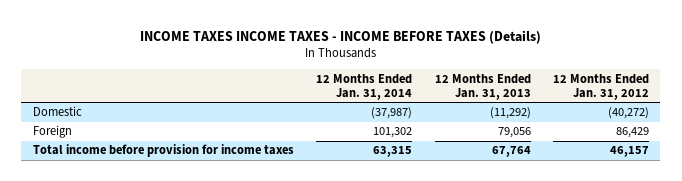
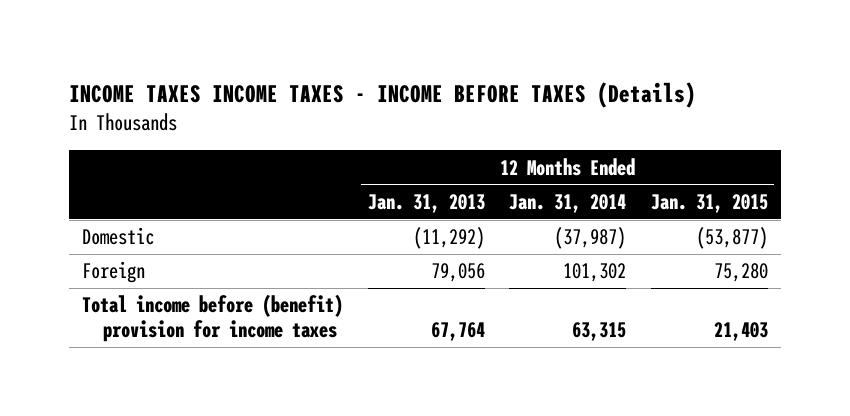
- | 12 Months Ended Jan. 31, 2014 | 12 Months Ended Jan. 31, 2013 | 12 Months Ended Jan. 31, 2012
+ | 12 Months Ended Jan. 31, 2013 | 12 Months Ended Jan. 31, 2014 | 12 Months Ended Jan. 31, 2015
- Total income before provision for income taxes | 63,315 | 67,764 | 46,157
+ Total income before (benefit) provision for income taxes | 67,764 | 63,315 | 21,403

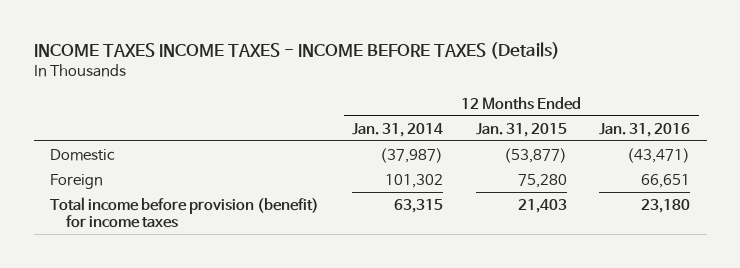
- | 12 Months Ended Jan. 31, 2013 | 12 Months Ended Jan. 31, 2014 | 12 Months Ended Jan. 31, 2015
+ | 12 Months Ended Jan. 31, 2014 | 12 Months Ended Jan. 31, 2015 | 12 Months Ended Jan. 31, 2016
- Total income before (benefit) provision for income taxes | 67,764 | 63,315 | 21,403
+ Total income before provision (benefit) for income taxes | 63,315 | 21,403 | 23,180

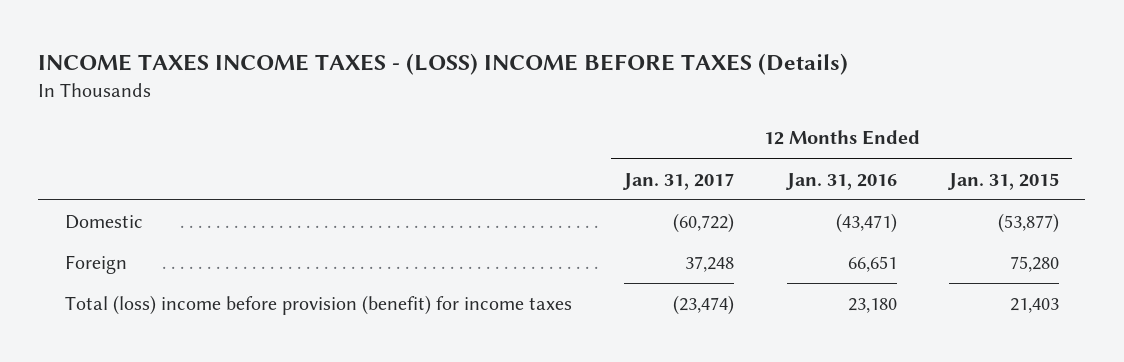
- INCOME TAXES INCOME TAXES - INCOME BEFORE TAXES (Details)
+ INCOME TAXES INCOME TAXES - (LOSS) INCOME BEFORE TAXES (Details)
- | 12 Months Ended Jan. 31, 2014 | 12 Months Ended Jan. 31, 2015 | 12 Months Ended Jan. 31, 2016
+ | 12 Months Ended Jan. 31, 2017 | 12 Months Ended Jan. 31, 2016 | 12 Months Ended Jan. 31, 2015
- Total income before provision (benefit) for income taxes | 63,315 | 21,403 | 23,180
+ Total (loss) income before provision (benefit) for income taxes | (23,474) | 23,180 | 21,403

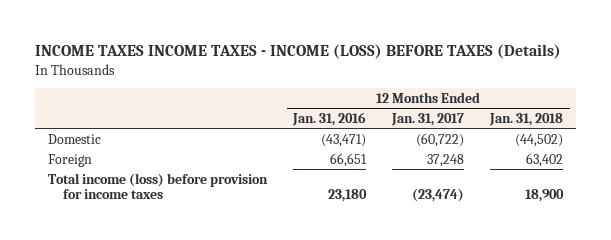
- INCOME TAXES INCOME TAXES - (LOSS) INCOME BEFORE TAXES (Details)
+ INCOME TAXES INCOME TAXES - INCOME (LOSS) BEFORE TAXES (Details)
- | 12 Months Ended Jan. 31, 2017 | 12 Months Ended Jan. 31, 2016 | 12 Months Ended Jan. 31, 2015
+ | 12 Months Ended Jan. 31, 2016 | 12 Months Ended Jan. 31, 2017 | 12 Months Ended Jan. 31, 2018
- Total (loss) income before provision (benefit) for income taxes | (23,474) | 23,180 | 21,403
+ Total income (loss) before provision for income taxes | 23,180 | (23,474) | 18,900

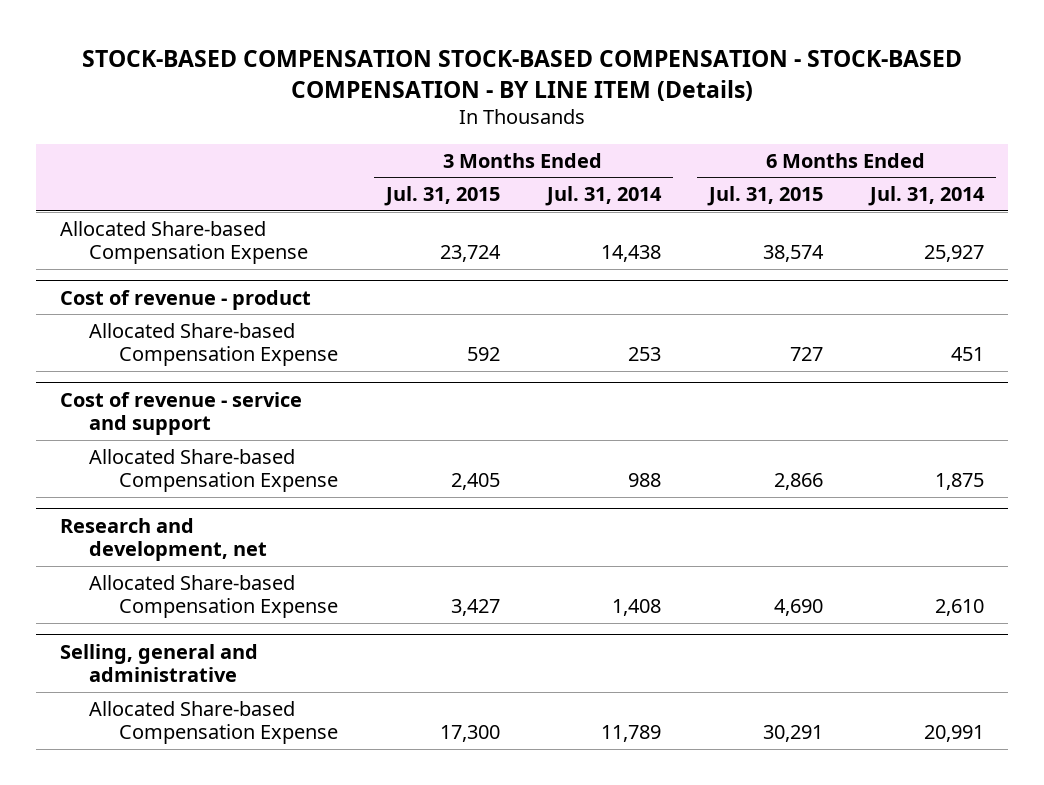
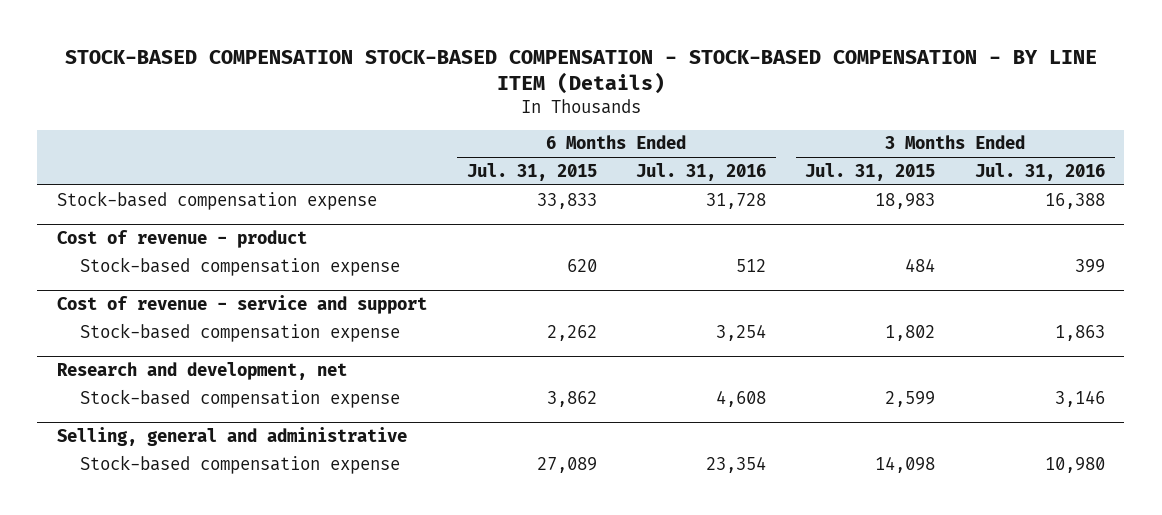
- | 3 Months Ended Jul. 31, 2015 | 3 Months Ended Jul. 31, 2014 | 6 Months Ended Jul. 31, 2015 | 6 Months Ended Jul. 31, 2014
+ | 6 Months Ended Jul. 31, 2015 | 6 Months Ended Jul. 31, 2016 | 3 Months Ended Jul. 31, 2015 | 3 Months Ended Jul. 31, 2016
- Allocated Share-based Compensation Expense | 23,724 | 14,438 | 38,574 | 25,927
+ Stock-based compensation expense | 33,833 | 31,728 | 18,983 | 16,388
@ Cost of revenue - product
- Allocated Share-based Compensation Expense | 592 | 253 | 727 | 451
+ Stock-based compensation expense | 620 | 512 | 484 | 399
@ Cost of revenue - service and support
- Allocated Share-based Compensation Expense | 2,405 | 988 | 2,866 | 1,875
+ Stock-based compensation expense | 2,262 | 3,254 | 1,802 | 1,863
@ Research and development, net
- Allocated Share-based Compensation Expense | 3,427 | 1,408 | 4,690 | 2,610
+ Stock-based compensation expense | 3,862 | 4,608 | 2,599 | 3,146
@ Selling, general and administrative
- Allocated Share-based Compensation Expense | 17,300 | 11,789 | 30,291 | 20,991
+ Stock-based compensation expense | 27,089 | 23,354 | 14,098 | 10,980

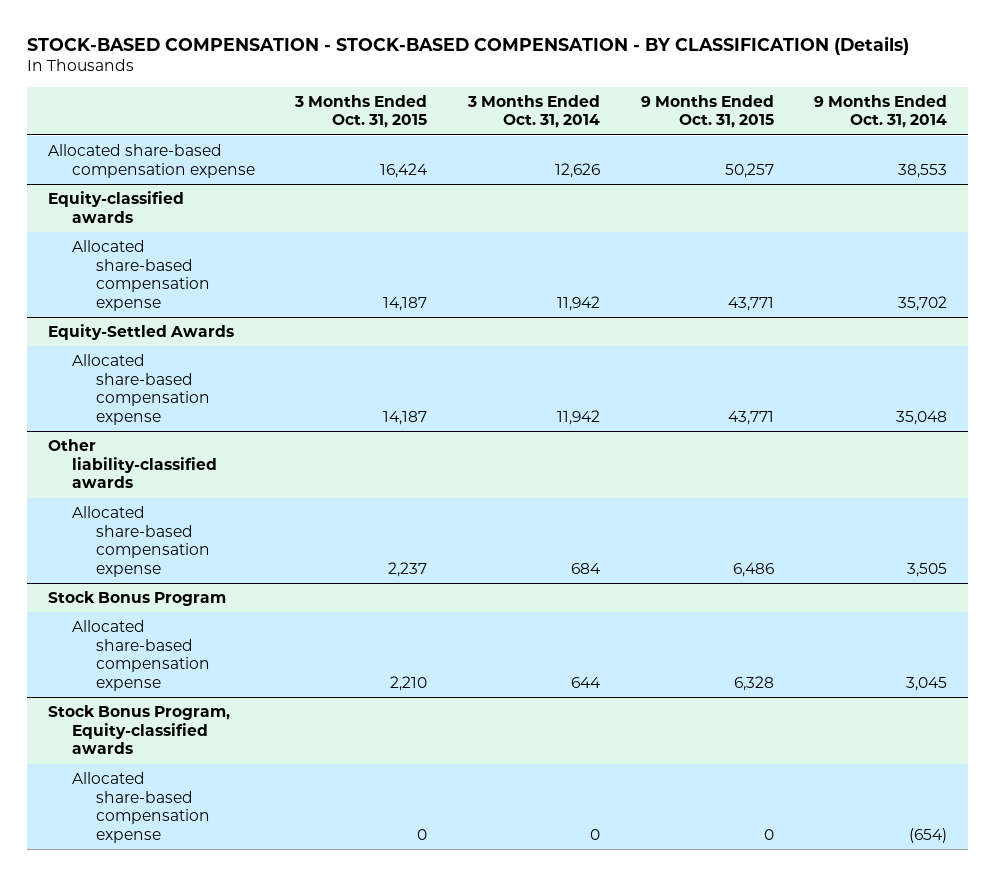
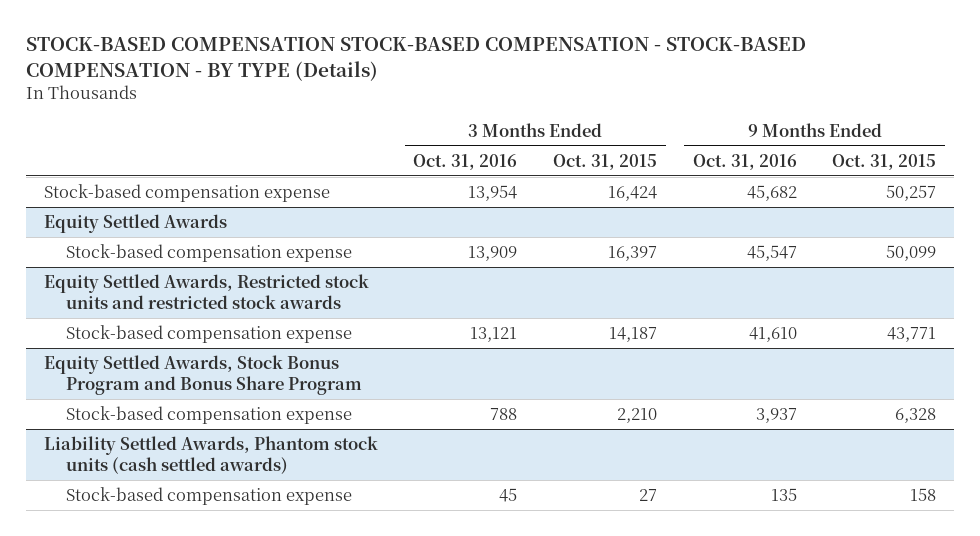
- STOCK-BASED COMPENSATION - STOCK-BASED COMPENSATION - BY CLASSIFICATION (Details)
+ STOCK-BASED COMPENSATION STOCK-BASED COMPENSATION - STOCK-BASED COMPENSATION - BY TYPE (Details)
- | 3 Months Ended Oct. 31, 2015 | 3 Months Ended Oct. 31, 2014 | 9 Months Ended Oct. 31, 2015 | 9 Months Ended Oct. 31, 2014
+ | 3 Months Ended Oct. 31, 2016 | 3 Months Ended Oct. 31, 2015 | 9 Months Ended Oct. 31, 2016 | 9 Months Ended Oct. 31, 2015
- Allocated share-based compensation expense | 16,424 | 12,626 | 50,257 | 38,553
- Equity-classified awards
- Allocated share-based compensation expense | 14,187 | 11,942 | 43,771 | 35,702
- Equity-Settled Awards
- Allocated share-based compensation expense | 14,187 | 11,942 | 43,771 | 35,048
- Other liability-classified awards
- Allocated share-based compensation expense | 2,237 | 684 | 6,486 | 3,505
- Stock Bonus Program
- Allocated share-based compensation expense | 2,210 | 644 | 6,328 | 3,045
- Stock Bonus Program, Equity-classified awards
- Allocated share-based compensation expense | 0 | 0 | 0 | (654)
+ Stock-based compensation expense | 13,954 | 16,424 | 45,682 | 50,257
+ Equity Settled Awards
+ Stock-based compensation expense | 13,909 | 16,397 | 45,547 | 50,099
+ Equity Settled Awards, Restricted stock units and restricted stock awards
+ Stock-based compensation expense | 13,121 | 14,187 | 41,610 | 43,771
+ Equity Settled Awards, Stock Bonus Program and Bonus Share Program
+ Stock-based compensation expense | 788 | 2,210 | 3,937 | 6,328
+ Liability Settled Awards, Phantom stock units (cash settled awards)
+ Stock-based compensation expense | 45 | 27 | 135 | 158

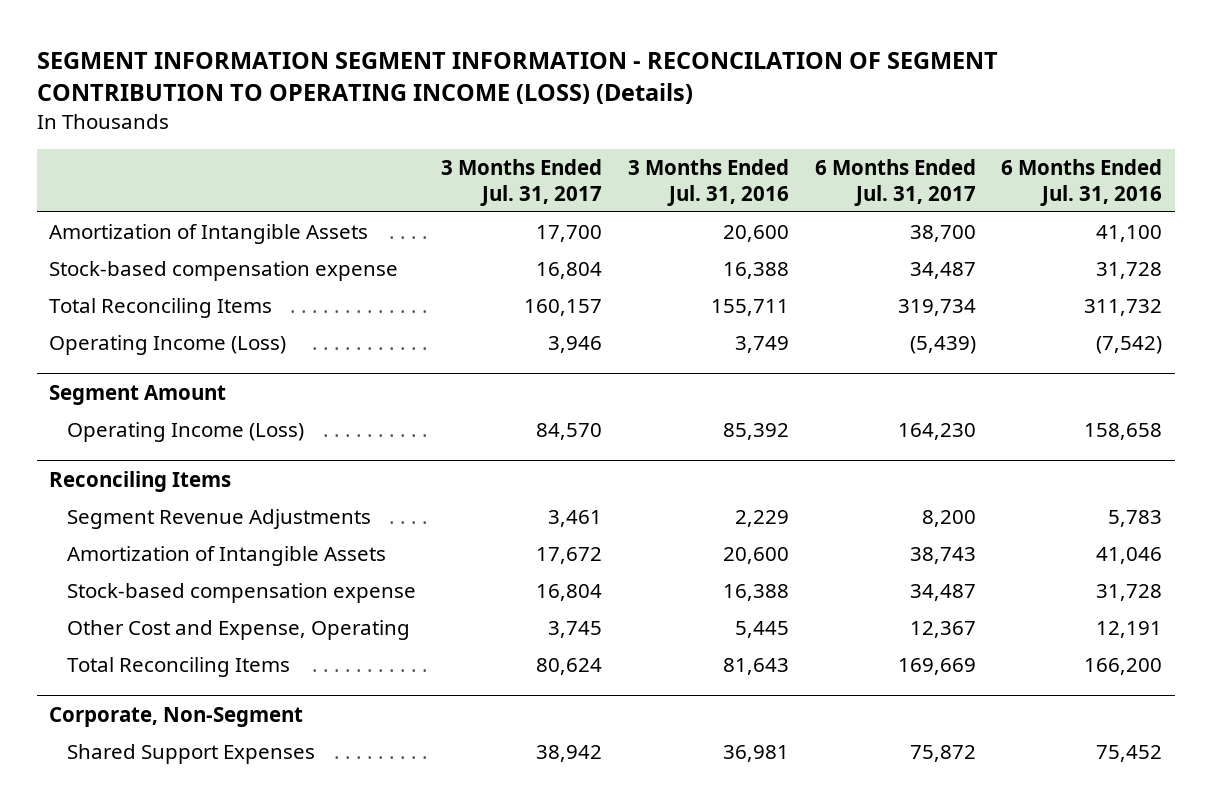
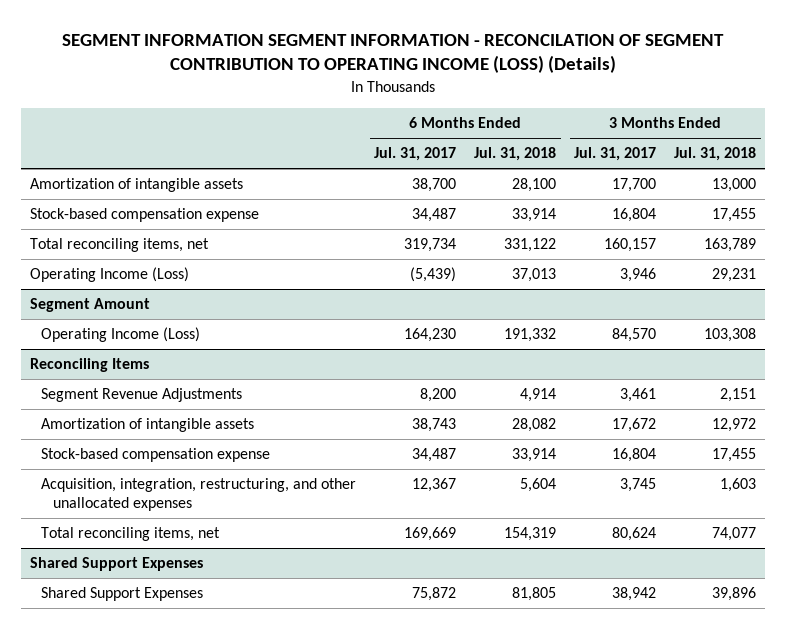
- | 3 Months Ended Jul. 31, 2017 | 3 Months Ended Jul. 31, 2016 | 6 Months Ended Jul. 31, 2017 | 6 Months Ended Jul. 31, 2016
+ | 6 Months Ended Jul. 31, 2017 | 6 Months Ended Jul. 31, 2018 | 3 Months Ended Jul. 31, 2017 | 3 Months Ended Jul. 31, 2018
- Amortization of Intangible Assets | 17,700 | 20,600 | 38,700 | 41,100
+ Amortization of intangible assets | 38,700 | 28,100 | 17,700 | 13,000
- Total Reconciling Items | 160,157 | 155,711 | 319,734 | 311,732
+ Total reconciling items, net | 319,734 | 331,122 | 160,157 | 163,789
@ Reconciling Items
- Amortization of Intangible Assets | 17,672 | 20,600 | 38,743 | 41,046
+ Amortization of intangible assets | 38,743 | 28,082 | 17,672 | 12,972
- Other Cost and Expense, Operating | 3,745 | 5,445 | 12,367 | 12,191
- Total Reconciling Items | 80,624 | 81,643 | 169,669 | 166,200
- Corporate, Non-Segment
@ Reconciling Items
+ Acquisition, integration, restructuring, and other unallocated expenses | 12,367 | 5,604 | 3,745 | 1,603
+ Total reconciling items, net | 169,669 | 154,319 | 80,624 | 74,077
+ Shared Support Expenses

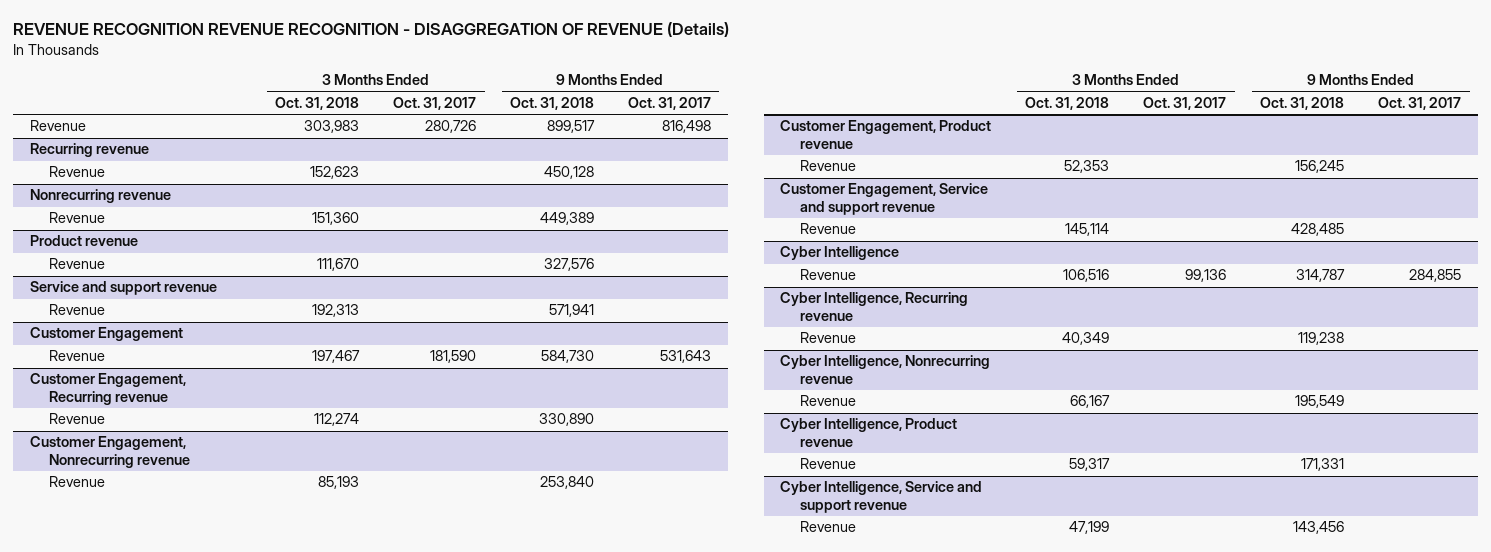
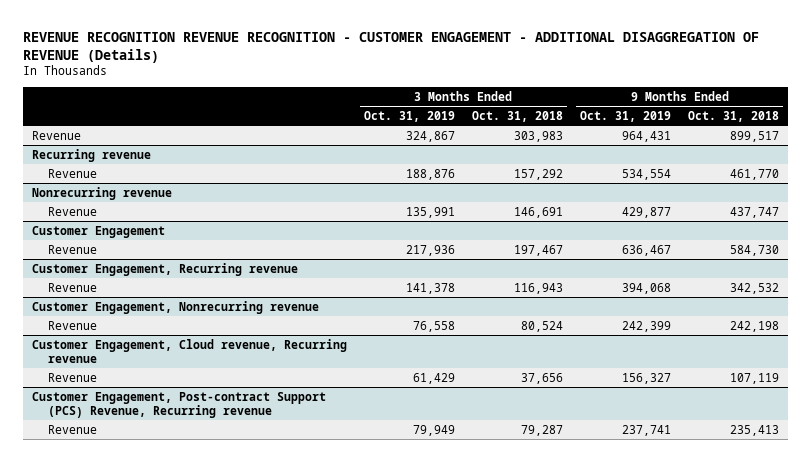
- REVENUE RECOGNITION REVENUE RECOGNITION - DISAGGREGATION OF REVENUE (Details)
+ REVENUE RECOGNITION REVENUE RECOGNITION - CUSTOMER ENGAGEMENT - ADDITIONAL DISAGGREGATION OF REVENUE (Details)
- | 3 Months Ended Oct. 31, 2018 | 3 Months Ended Oct. 31, 2017 | 9 Months Ended Oct. 31, 2018 | 9 Months Ended Oct. 31, 2017
+ | 3 Months Ended Oct. 31, 2019 | 3 Months Ended Oct. 31, 2018 | 9 Months Ended Oct. 31, 2019 | 9 Months Ended Oct. 31, 2018
@ Recurring revenue
- Revenue | 152,623 | | 450,128 |
+ Revenue | 188,876 | 157,292 | 534,554 | 461,770
@ Nonrecurring revenue
- Revenue | 151,360 | | 449,389 |
- Product revenue
- Revenue | 111,670 | | 327,576 |
- Service and support revenue
- Revenue | 192,313 | | 571,941 |
@ Nonrecurring revenue
+ Revenue | 135,991 | 146,691 | 429,877 | 437,747
@ Customer Engagement, Recurring revenue
- Revenue | 112,274 | | 330,890 |
+ Revenue | 141,378 | 116,943 | 394,068 | 342,532
@ Customer Engagement, Nonrecurring revenue
- Revenue | 85,193 | | 253,840 |
- Customer Engagement, Product revenue
- Revenue | 52,353 | | 156,245 |
- Customer Engagement, Service and support revenue
- Revenue | 145,114 | | 428,485 |
- Cyber Intelligence
- Revenue | 106,516 | 99,136 | 314,787 | 284,855
- Cyber Intelligence, Recurring revenue
- Revenue | 40,349 | | 119,238 |
- Cyber Intelligence, Nonrecurring revenue
- Revenue | 66,167 | | 195,549 |
- Cyber Intelligence, Product revenue
- Revenue | 59,317 | | 171,331 |
- Cyber Intelligence, Service and support revenue
- Revenue | 47,199 | | 143,456 |
@ Customer Engagement, Nonrecurring revenue
+ Revenue | 76,558 | 80,524 | 242,399 | 242,198
+ Customer Engagement, Cloud revenue, Recurring revenue
+ Revenue | 61,429 | 37,656 | 156,327 | 107,119
+ Customer Engagement, Post-contract Support (PCS) Revenue, Recurring revenue
+ Revenue | 79,949 | 79,287 | 237,741 | 235,413

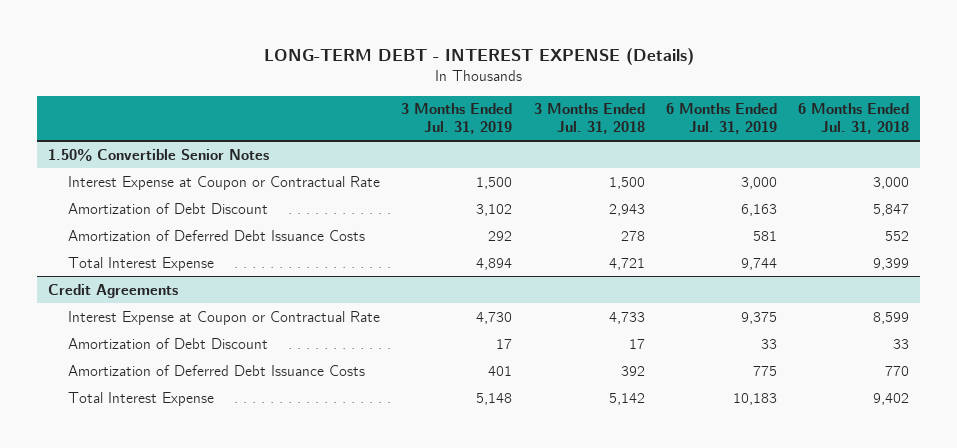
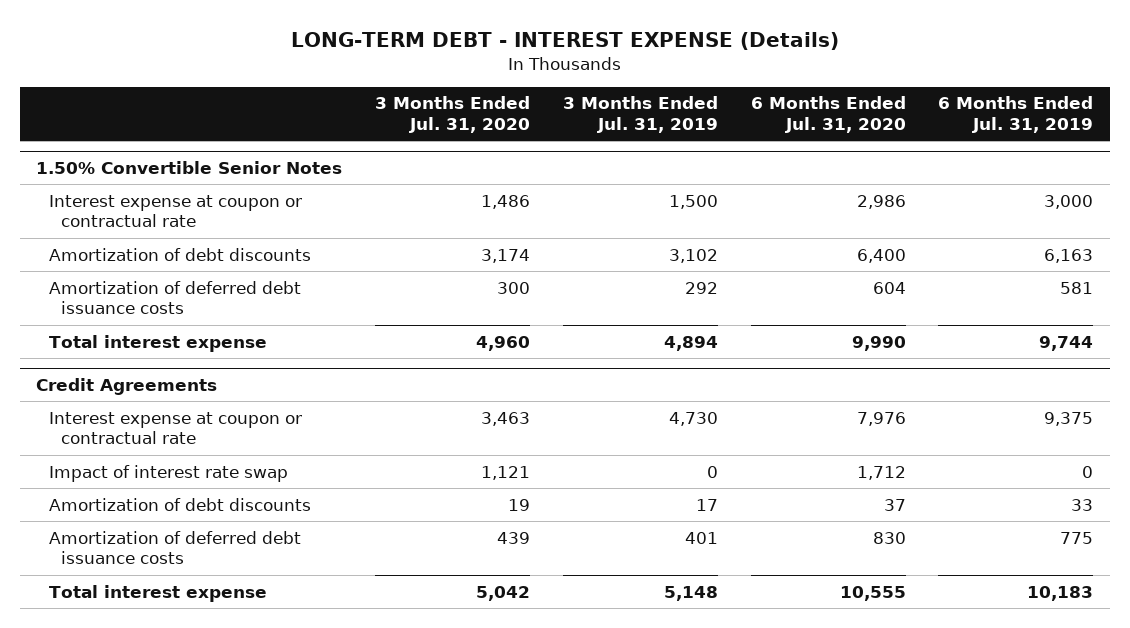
- | 3 Months Ended Jul. 31, 2019 | 3 Months Ended Jul. 31, 2018 | 6 Months Ended Jul. 31, 2019 | 6 Months Ended Jul. 31, 2018
+ | 3 Months Ended Jul. 31, 2020 | 3 Months Ended Jul. 31, 2019 | 6 Months Ended Jul. 31, 2020 | 6 Months Ended Jul. 31, 2019
@ 1.50% Convertible Senior Notes
- Interest Expense at Coupon or Contractual Rate | 1,500 | 1,500 | 3,000 | 3,000
- Amortization of Debt Discount | 3,102 | 2,943 | 6,163 | 5,847
- Amortization of Deferred Debt Issuance Costs | 292 | 278 | 581 | 552
- Total Interest Expense | 4,894 | 4,721 | 9,744 | 9,399
+ Interest expense at coupon or contractual rate | 1,486 | 1,500 | 2,986 | 3,000
+ Amortization of debt discounts | 3,174 | 3,102 | 6,400 | 6,163
+ Amortization of deferred debt issuance costs | 300 | 292 | 604 | 581
+ Total interest expense | 4,960 | 4,894 | 9,990 | 9,744
@ Credit Agreements
- Interest Expense at Coupon or Contractual Rate | 4,730 | 4,733 | 9,375 | 8,599
- Amortization of Debt Discount | 17 | 17 | 33 | 33
- Amortization of Deferred Debt Issuance Costs | 401 | 392 | 775 | 770
- Total Interest Expense | 5,148 | 5,142 | 10,183 | 9,402
+ Interest expense at coupon or contractual rate | 3,463 | 4,730 | 7,976 | 9,375
+ Impact of interest rate swap | 1,121 | 0 | 1,712 | 0
+ Amortization of debt discounts | 19 | 17 | 37 | 33
+ Amortization of deferred debt issuance costs | 439 | 401 | 830 | 775
+ Total interest expense | 5,042 | 5,148 | 10,555 | 10,183

